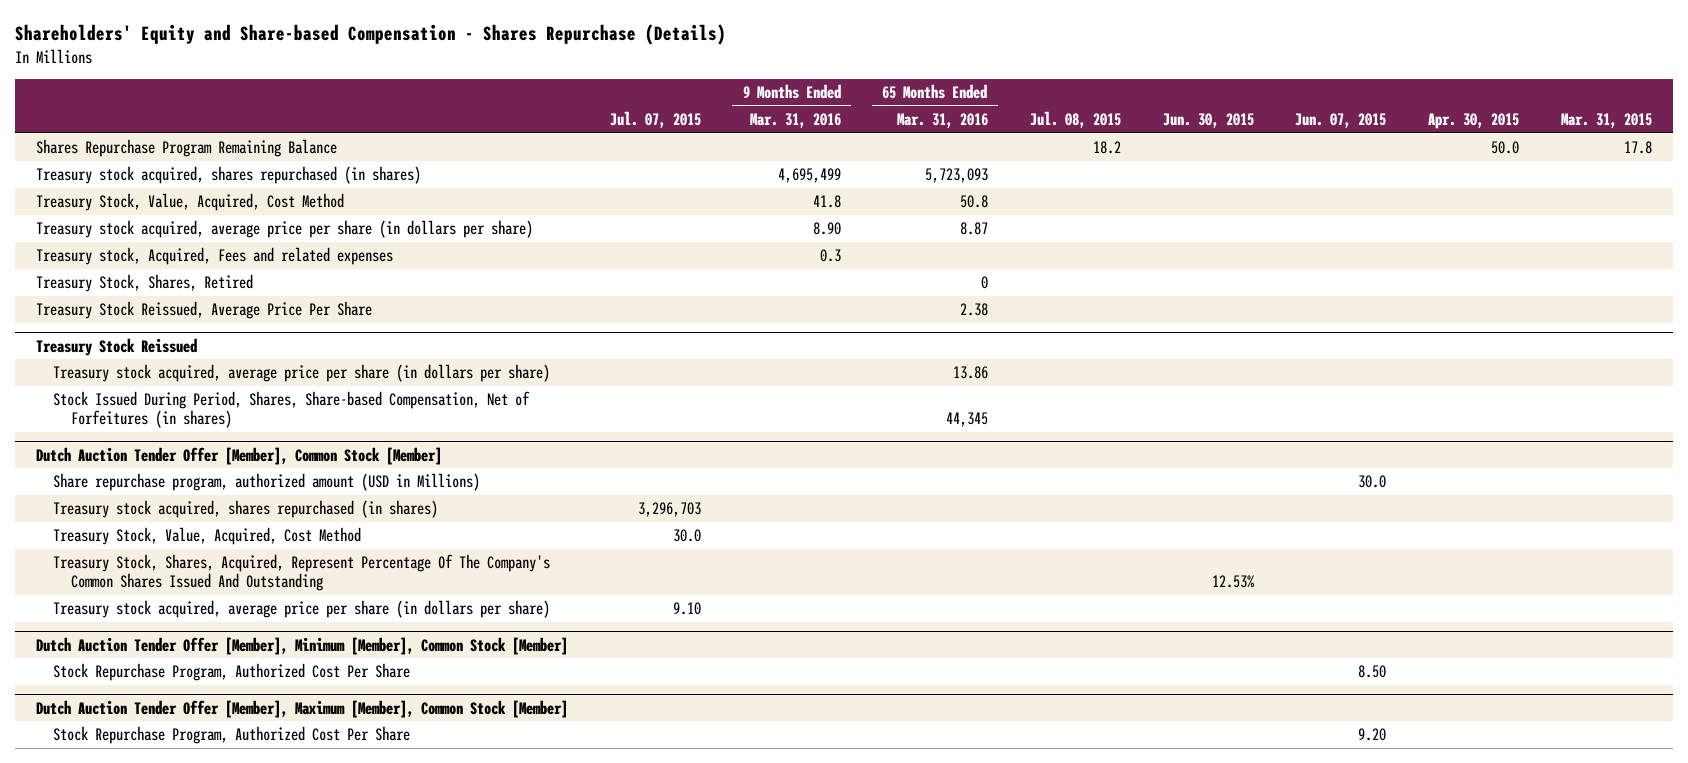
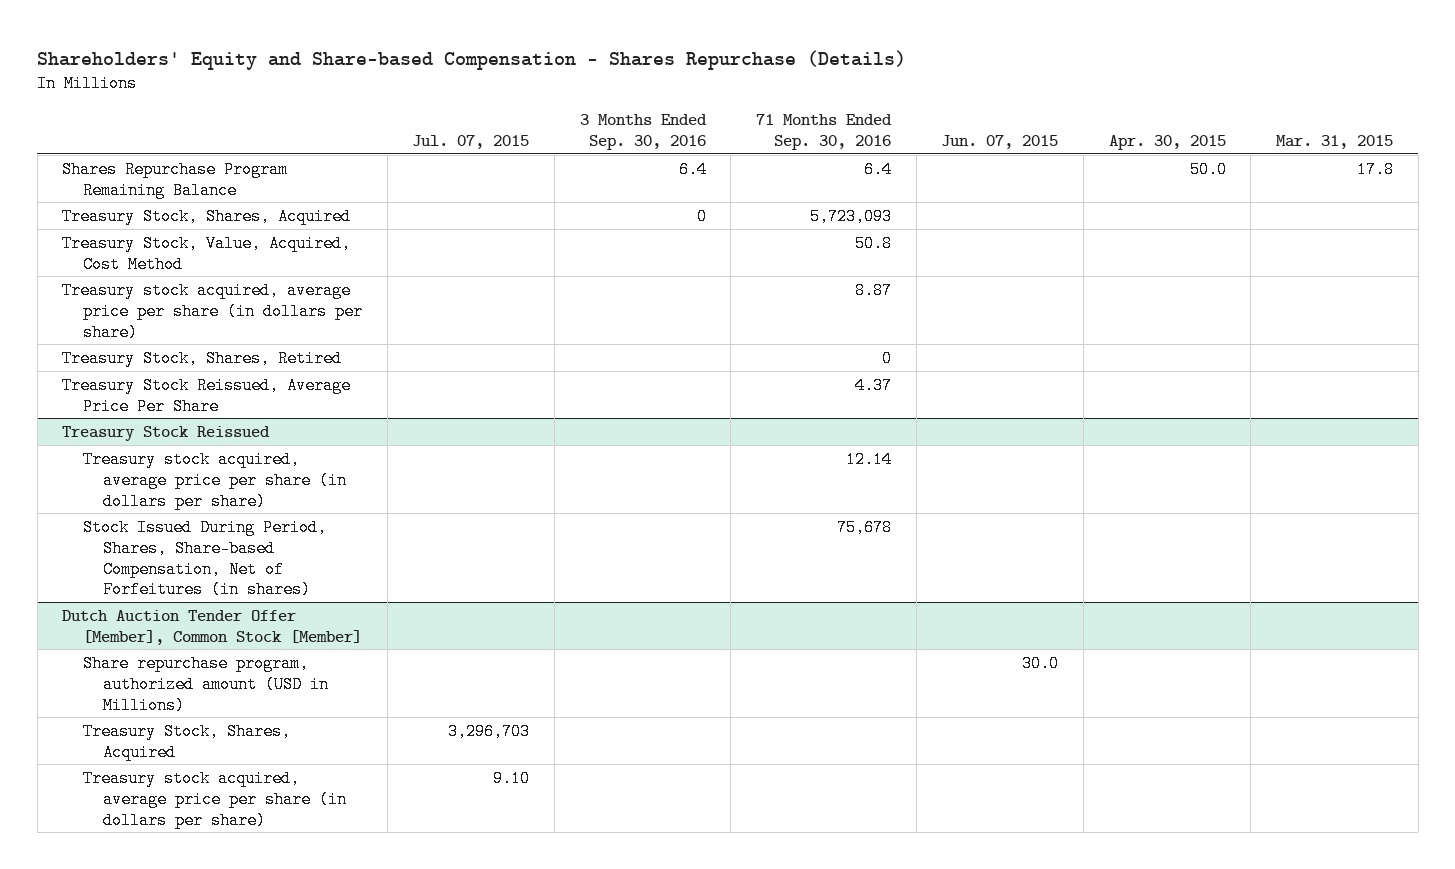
- | Jul. 07, 2015 | 9 Months Ended Mar. 31, 2016 | 65 Months Ended Mar. 31, 2016 | Jul. 08, 2015 | Jun. 30, 2015 | Jun. 07, 2015 | Apr. 30, 2015 | Mar. 31, 2015
+ | Jul. 07, 2015 | 3 Months Ended Sep. 30, 2016 | 71 Months Ended Sep. 30, 2016 | Jun. 07, 2015 | Apr. 30, 2015 | Mar. 31, 2015
- Treasury stock acquired, shares repurchased (in shares) | | 4,695,499 | 5,723,093 | | | | |
+ Treasury Stock, Shares, Acquired | | 0 | 5,723,093 | | |
- Treasury stock, Acquired, Fees and related expenses | | 0.3 | | | | | |
@ Dutch Auction Tender Offer [Member], Common Stock [Member]
- Treasury stock acquired, shares repurchased (in shares) | 3,296,703 | | | | | | |
- Treasury Stock, Value, Acquired, Cost Method | 30.0 | | | | | | |
- Treasury Stock, Shares, Acquired, Represent Percentage Of The Company's Common Shares Issued And Outstanding | | | | | 12.53% | | |
+ Treasury Stock, Shares, Acquired | 3,296,703 | | | | |
- Dutch Auction Tender Offer [Member], Minimum [Member], Common Stock [Member]
- Stock Repurchase Program, Authorized Cost Per Share | | | | | | 8.50 | |
- Dutch Auction Tender Offer [Member], Maximum [Member], Common Stock [Member]
- Stock Repurchase Program, Authorized Cost Per Share | | | | | | 9.20 | |

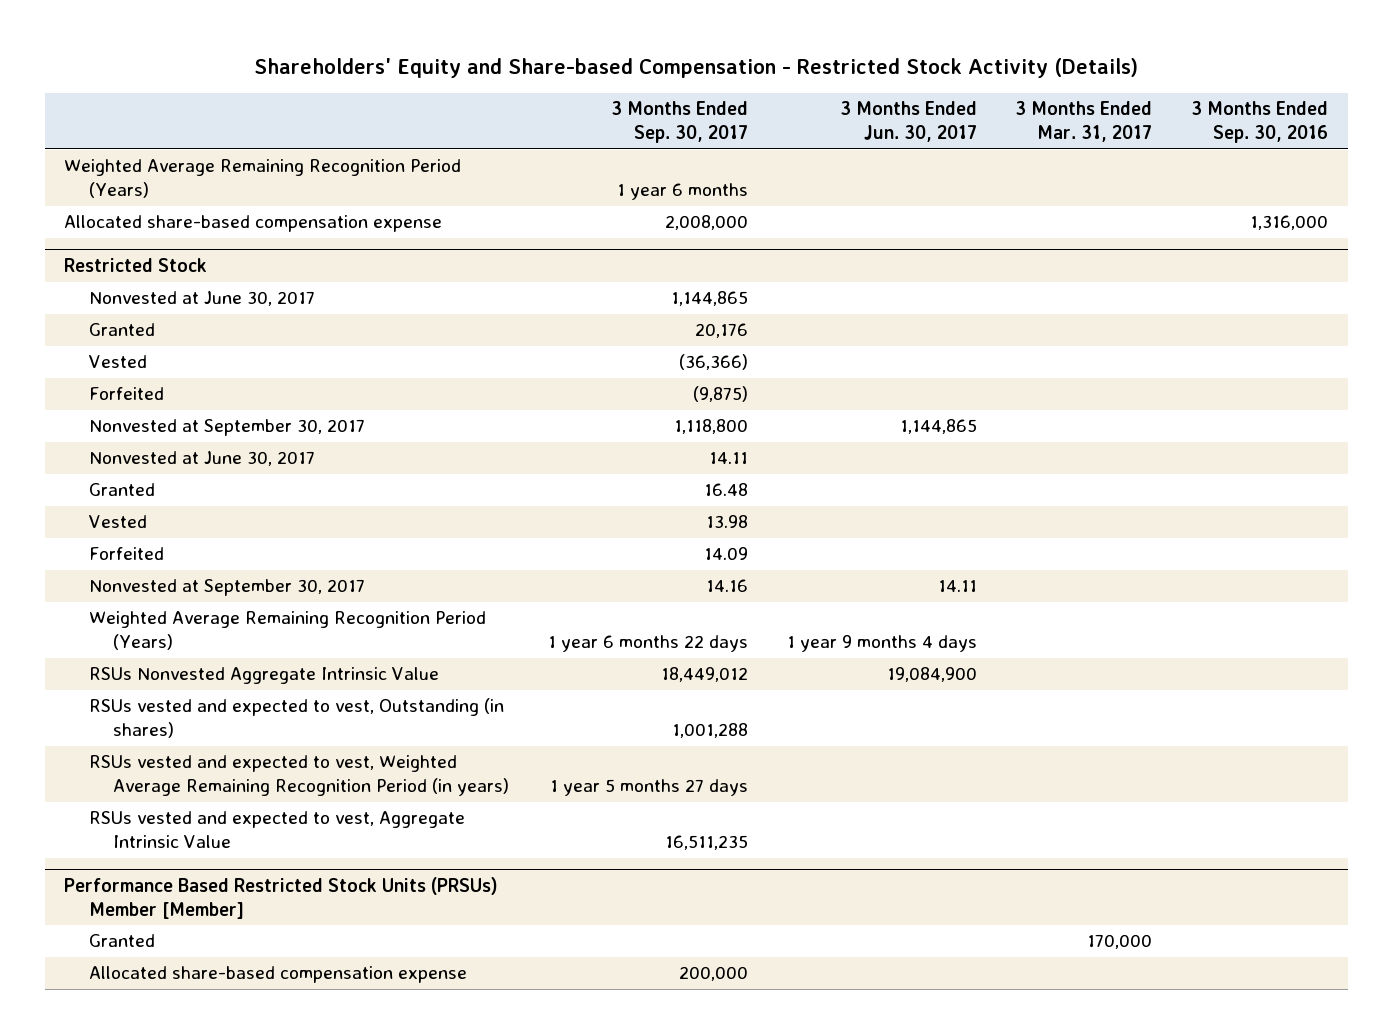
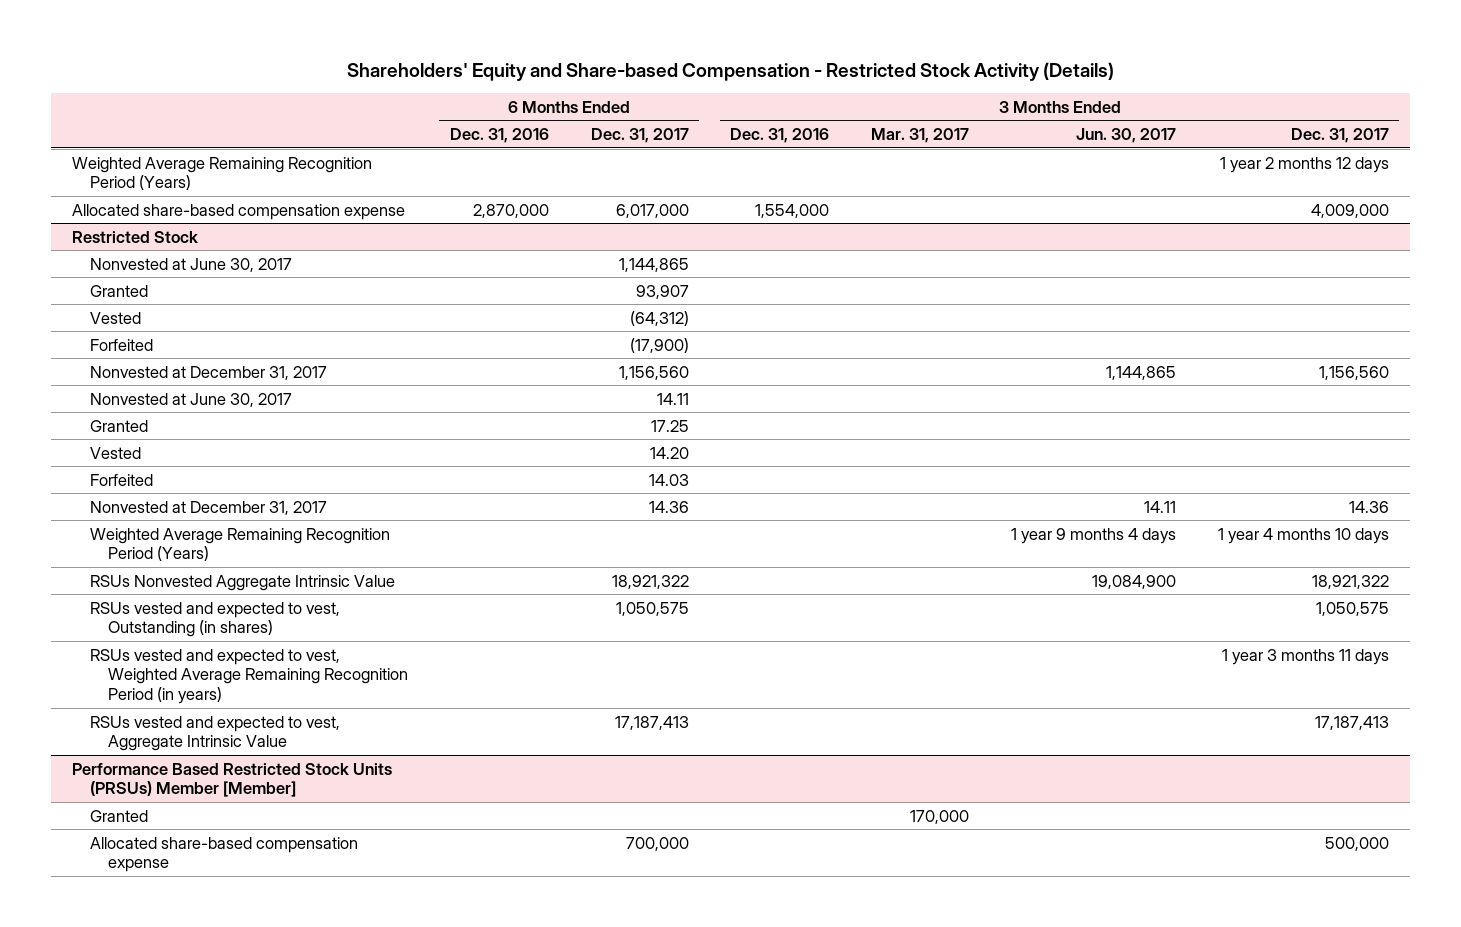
- | 3 Months Ended Sep. 30, 2017 | 3 Months Ended Jun. 30, 2017 | 3 Months Ended Mar. 31, 2017 | 3 Months Ended Sep. 30, 2016
+ | 6 Months Ended Dec. 31, 2016 | 6 Months Ended Dec. 31, 2017 | 3 Months Ended Dec. 31, 2016 | 3 Months Ended Mar. 31, 2017 | 3 Months Ended Jun. 30, 2017 | 3 Months Ended Dec. 31, 2017
@ Restricted Stock
- Nonvested at September 30, 2017 | 1,118,800 | 1,144,865 | |
+ Nonvested at December 31, 2017 | | 1,156,560 | | | 1,144,865 | 1,156,560
- Nonvested at September 30, 2017 | 14.16 | 14.11 | |
+ Nonvested at December 31, 2017 | | 14.36 | | | 14.11 | 14.36

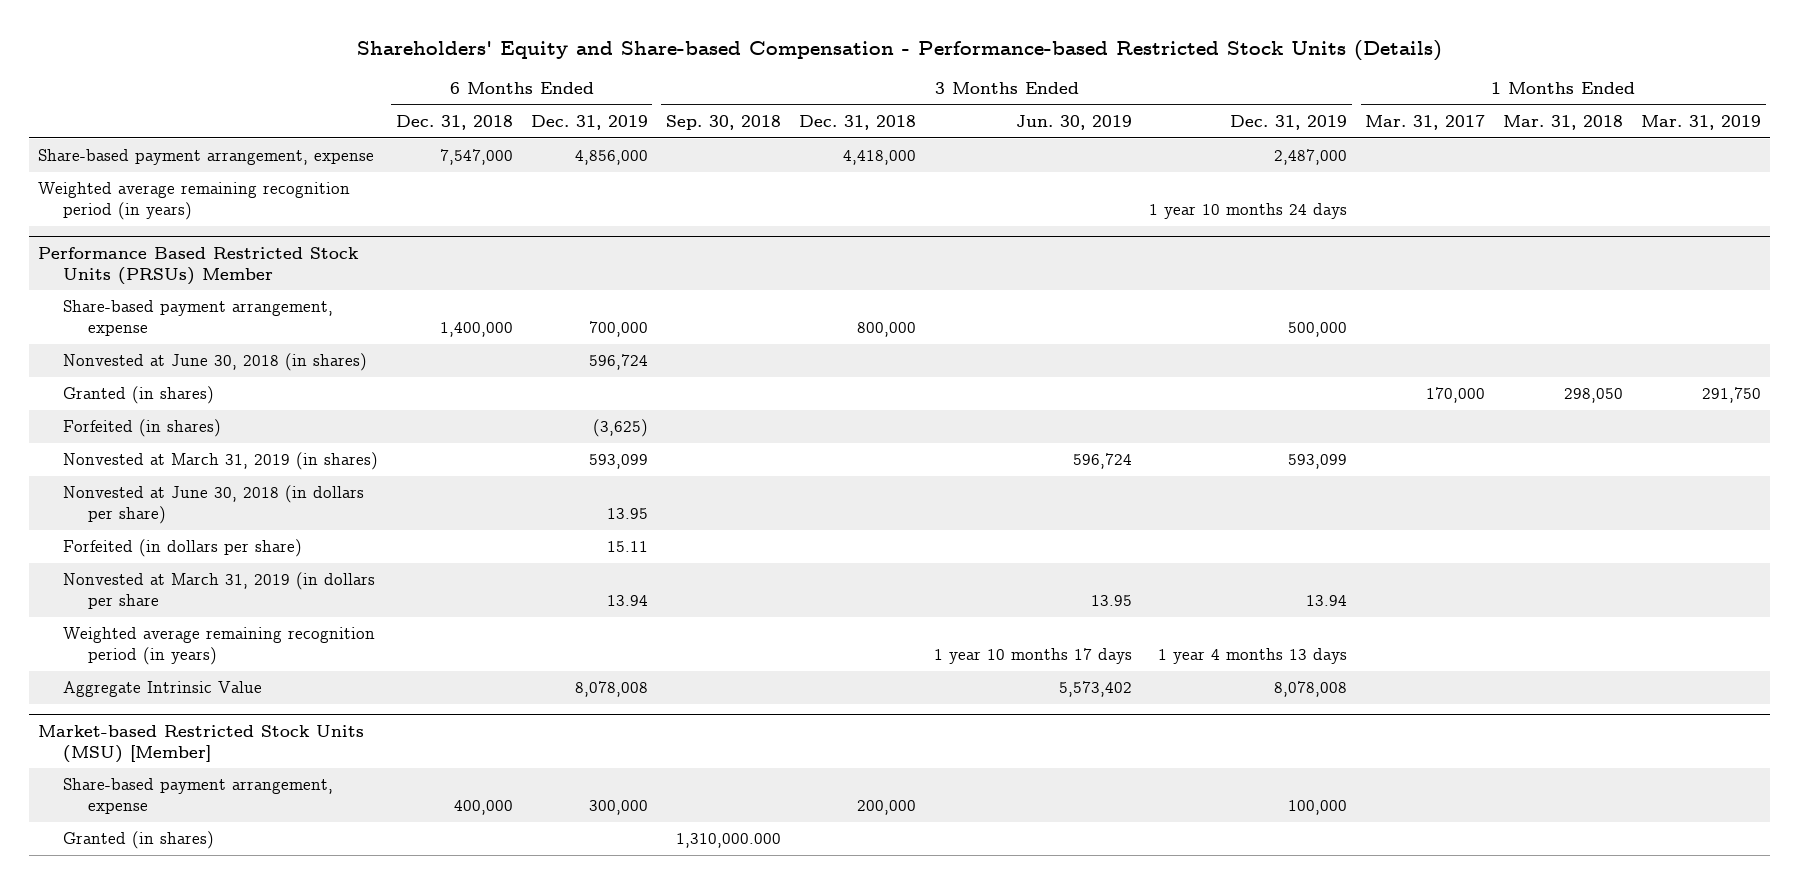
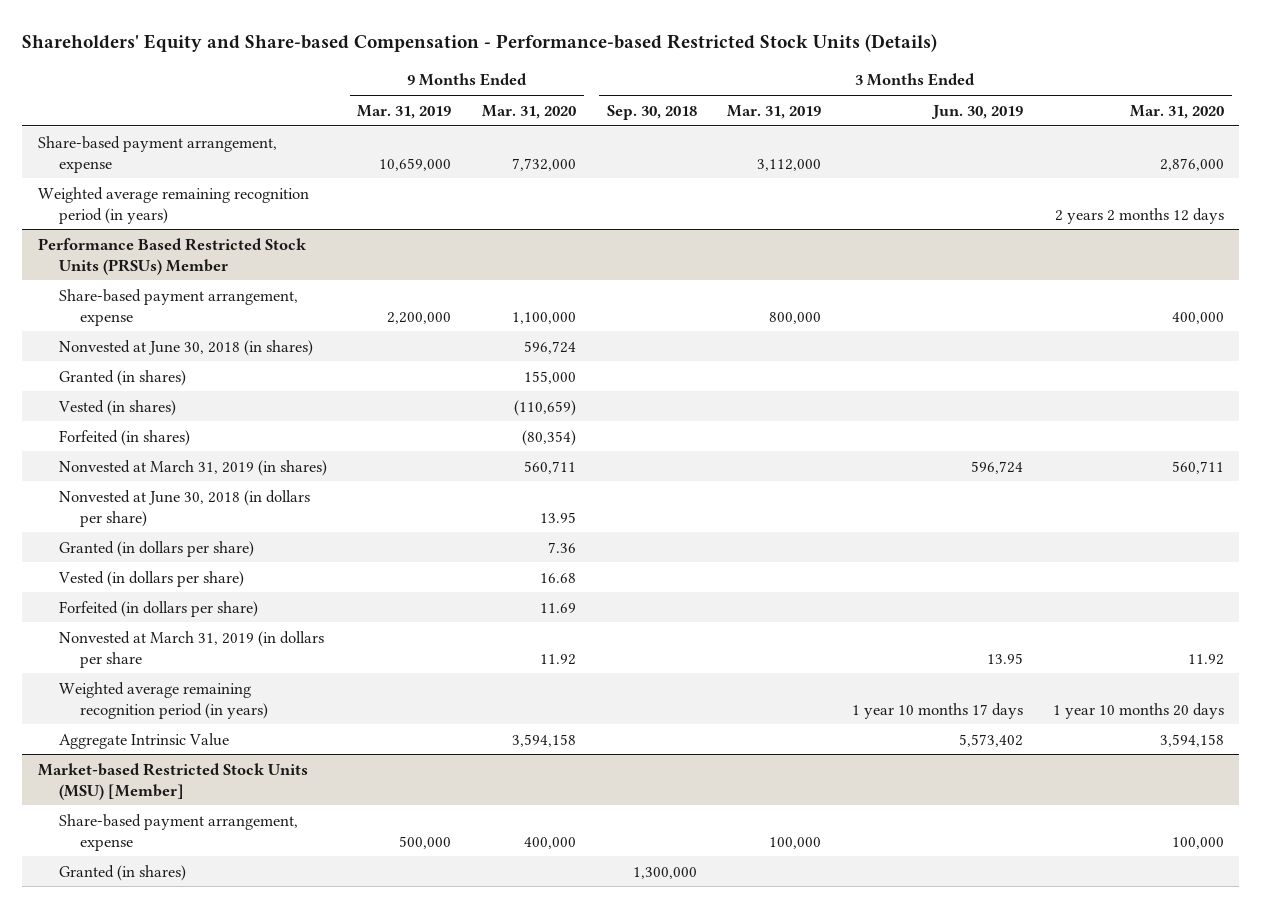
- | 6 Months Ended Dec. 31, 2018 | 6 Months Ended Dec. 31, 2019 | 3 Months Ended Sep. 30, 2018 | 3 Months Ended Dec. 31, 2018 | 3 Months Ended Jun. 30, 2019 | 3 Months Ended Dec. 31, 2019 | 1 Months Ended Mar. 31, 2017 | 1 Months Ended Mar. 31, 2018 | 1 Months Ended Mar. 31, 2019
+ | 9 Months Ended Mar. 31, 2019 | 9 Months Ended Mar. 31, 2020 | 3 Months Ended Sep. 30, 2018 | 3 Months Ended Mar. 31, 2019 | 3 Months Ended Jun. 30, 2019 | 3 Months Ended Mar. 31, 2020
@ Performance Based Restricted Stock Units (PRSUs) Member
+ Vested (in shares) | | (110,659) | | | |
+ Granted (in dollars per share) | | 7.36 | | | |
+ Vested (in dollars per share) | | 16.68 | | | |
@ Market-based Restricted Stock Units (MSU) [Member]
- Granted (in shares) | | | 1,310,000.000 | | | | | |
+ Granted (in shares) | | | 1,300,000 | | |

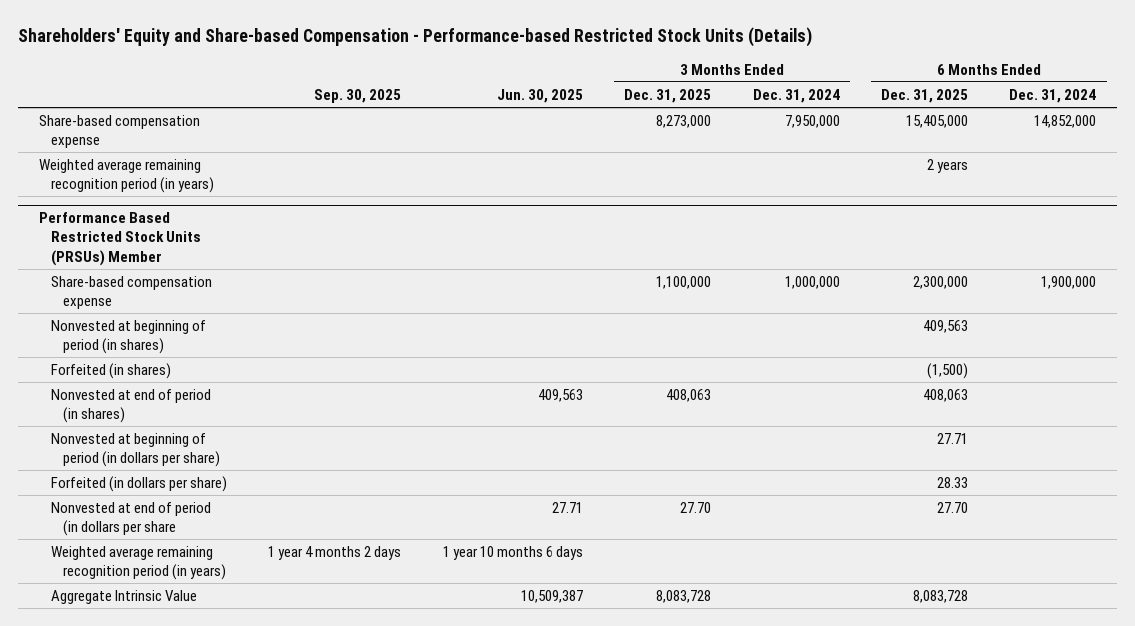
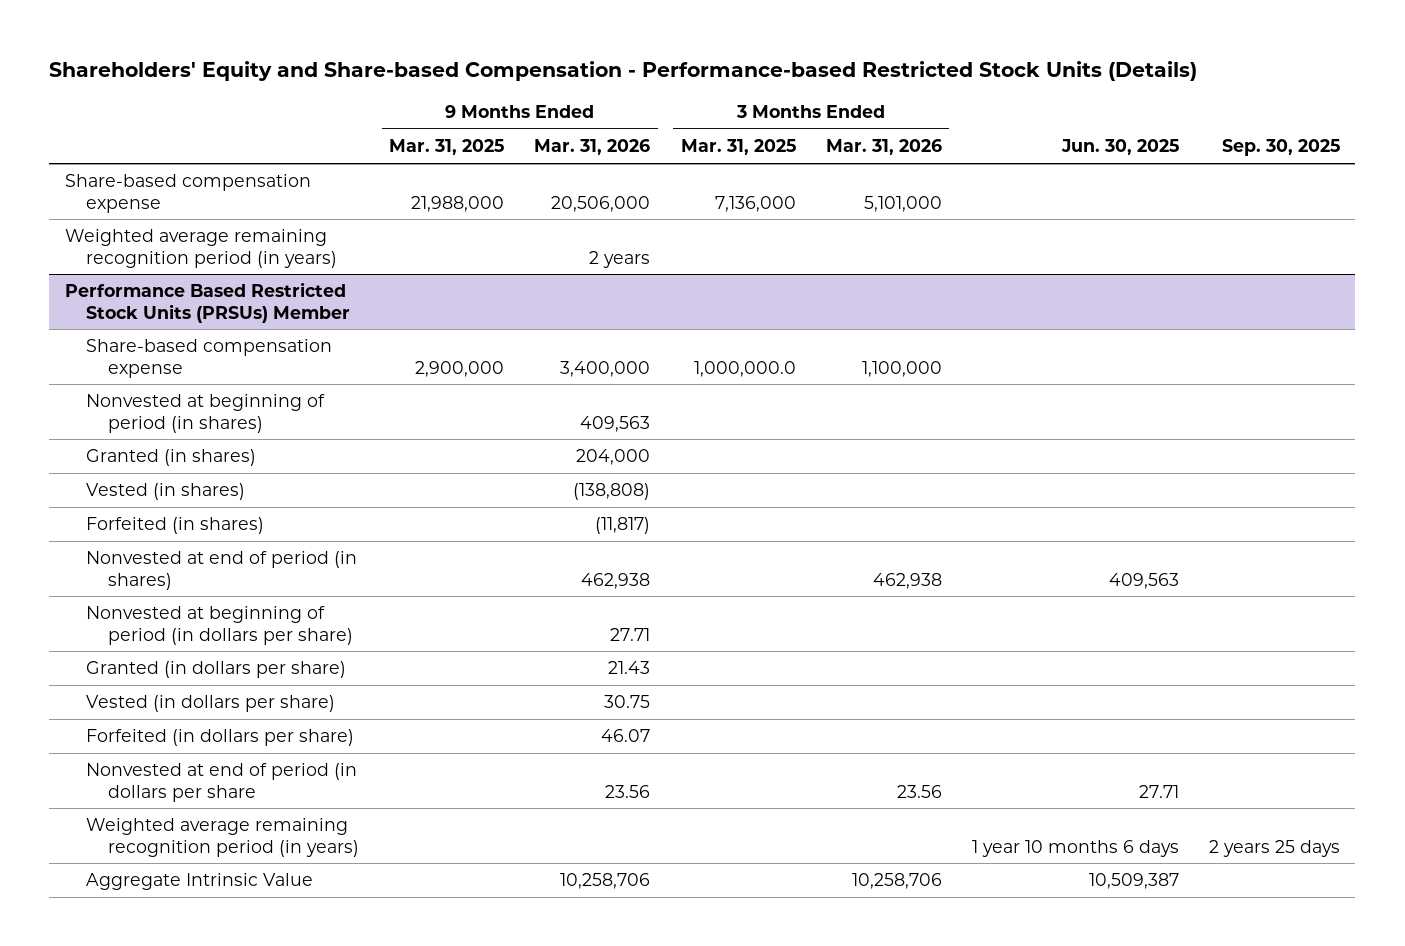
- | Sep. 30, 2025 | Jun. 30, 2025 | 3 Months Ended Dec. 31, 2025 | 3 Months Ended Dec. 31, 2024 | 6 Months Ended Dec. 31, 2025 | 6 Months Ended Dec. 31, 2024
+ | 9 Months Ended Mar. 31, 2025 | 9 Months Ended Mar. 31, 2026 | 3 Months Ended Mar. 31, 2025 | 3 Months Ended Mar. 31, 2026 | Jun. 30, 2025 | Sep. 30, 2025
@ Performance Based Restricted Stock Units (PRSUs) Member
+ Granted (in shares) | | 204,000 | | | |
+ Vested (in shares) | | (138,808) | | | |
+ Granted (in dollars per share) | | 21.43 | | | |
+ Vested (in dollars per share) | | 30.75 | | | |
- Weighted average remaining recognition period (in years) | 1 year 4 months 2 days | 1 year 10 months 6 days | | | |
+ Weighted average remaining recognition period (in years) | | | | | 1 year 10 months 6 days | 2 years 25 days

